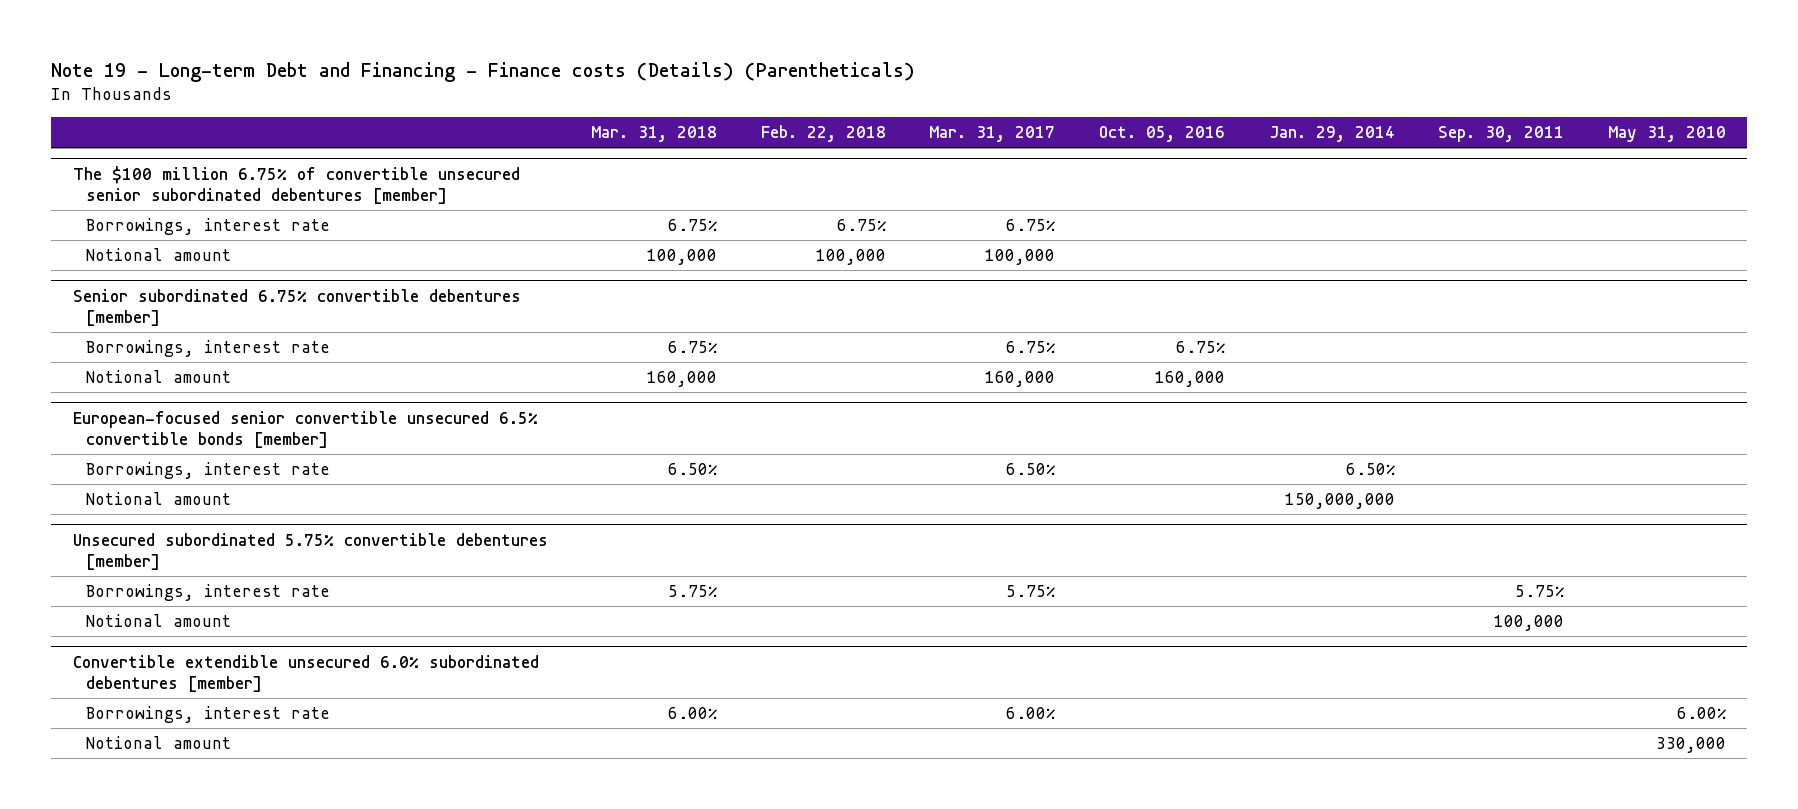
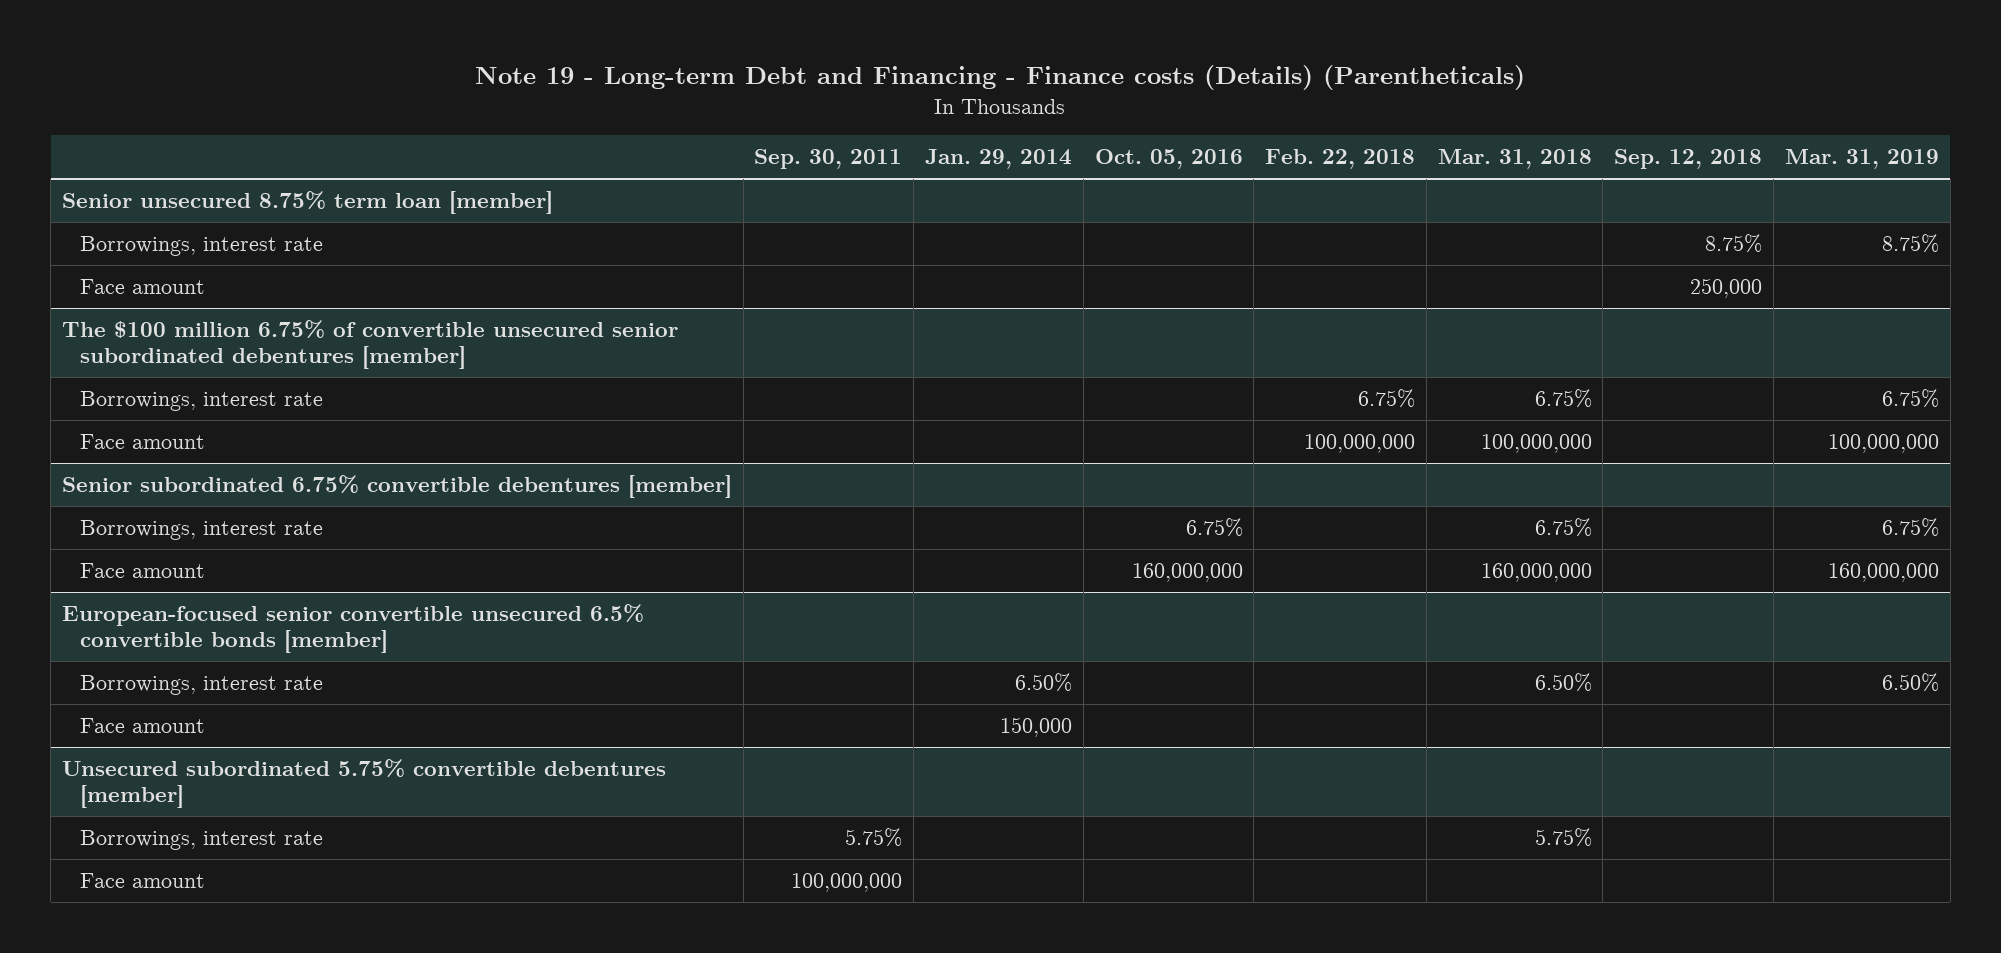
- | Mar. 31, 2018 | Feb. 22, 2018 | Mar. 31, 2017 | Oct. 05, 2016 | Jan. 29, 2014 | Sep. 30, 2011 | May 31, 2010
+ | Sep. 30, 2011 | Jan. 29, 2014 | Oct. 05, 2016 | Feb. 22, 2018 | Mar. 31, 2018 | Sep. 12, 2018 | Mar. 31, 2019
+ Senior unsecured 8.75% term loan [member]
+ Borrowings, interest rate | | | | | | 8.75% | 8.75%
+ Face amount | | | | | | 250,000 |
@ The $100 million 6.75% of convertible unsecured senior subordinated debentures [member]
- Notional amount | 100,000 | 100,000 | 100,000 | | | |
+ Face amount | | | | 100,000,000 | 100,000,000 | | 100,000,000
@ Senior subordinated 6.75% convertible debentures [member]
- Notional amount | 160,000 | | 160,000 | 160,000 | | |
+ Face amount | | | 160,000,000 | | 160,000,000 | | 160,000,000
@ European-focused senior convertible unsecured 6.5% convertible bonds [member]
- Notional amount | | | | | 150,000,000 | |
+ Face amount | | 150,000 | | | | |
@ Unsecured subordinated 5.75% convertible debentures [member]
- Notional amount | | | | | | 100,000 |
- Convertible extendible unsecured 6.0% subordinated debentures [member]
- Borrowings, interest rate | 6.00% | | 6.00% | | | | 6.00%
- Notional amount | | | | | | | 330,000
@ Unsecured subordinated 5.75% convertible debentures [member]
+ Face amount | 100,000,000 | | | | | |

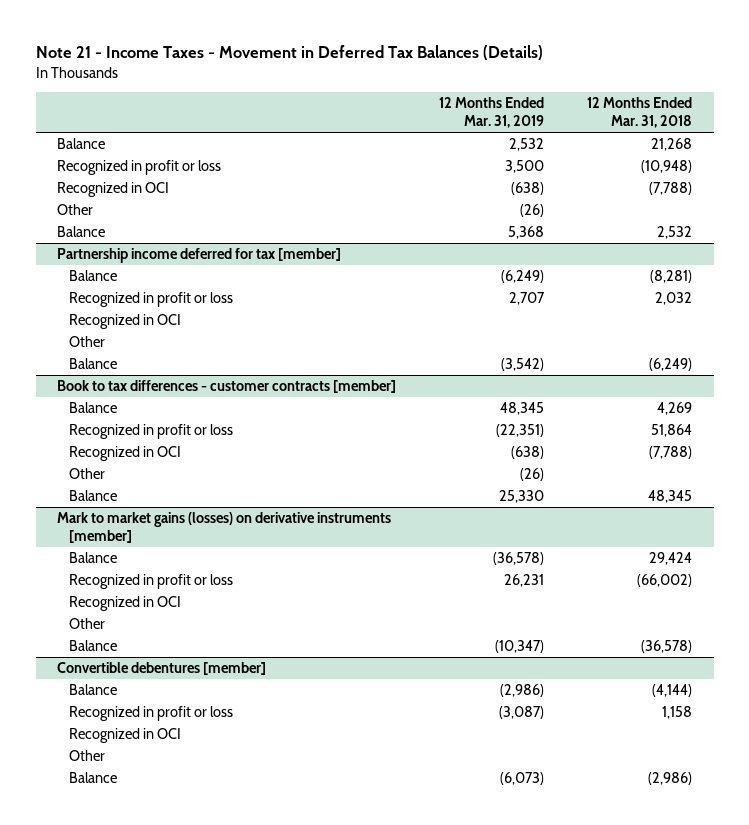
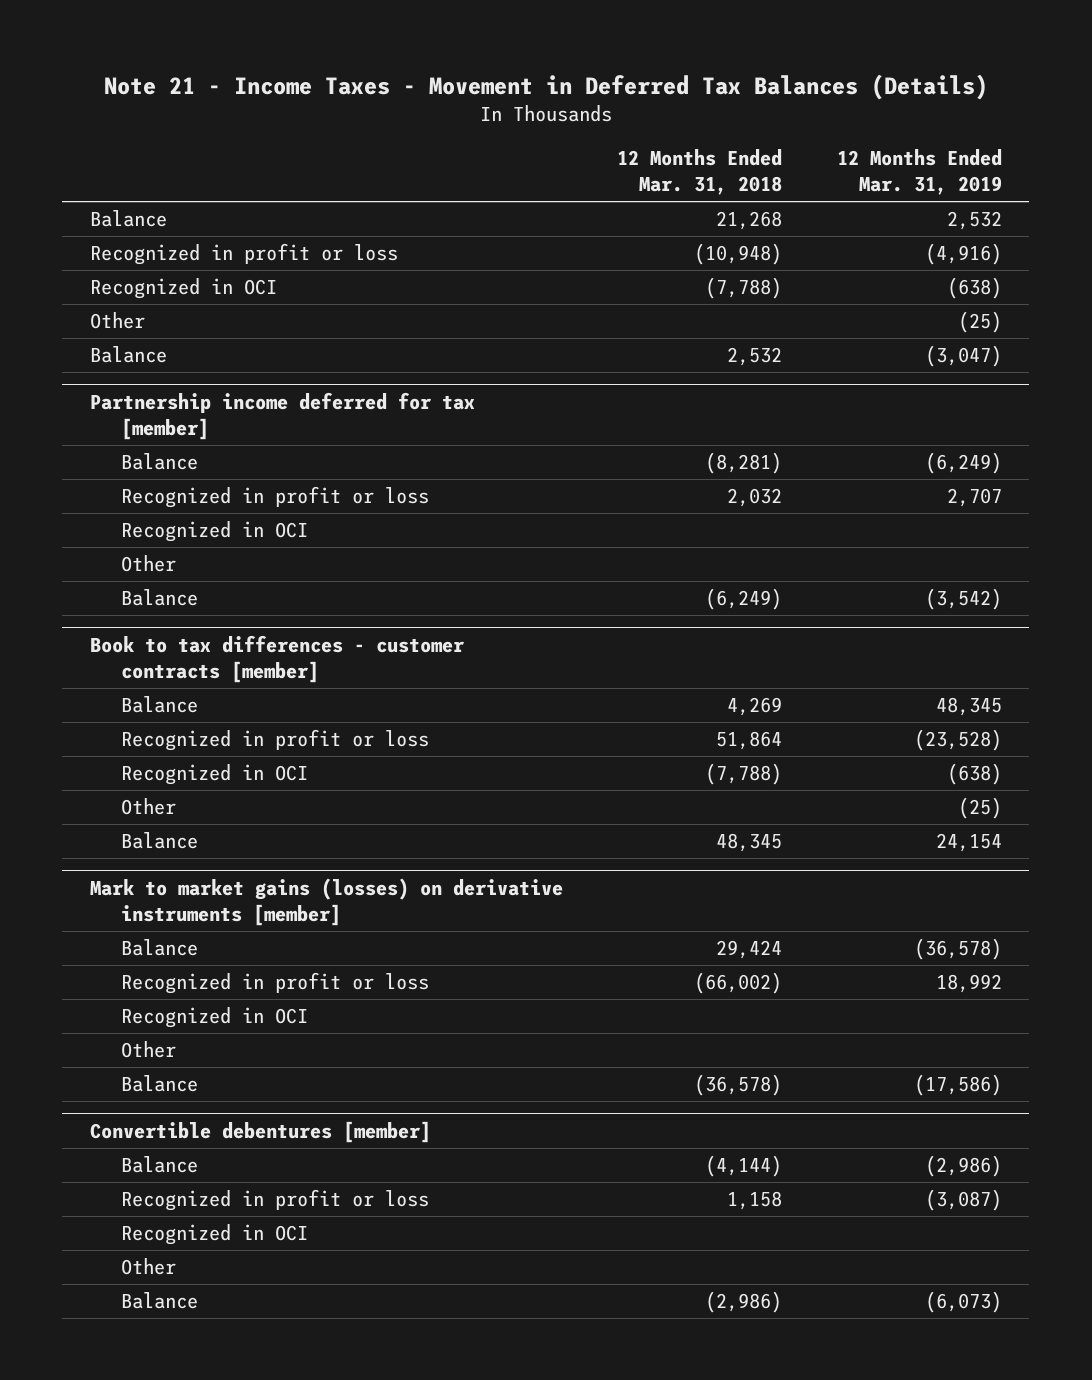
- | 12 Months Ended Mar. 31, 2019 | 12 Months Ended Mar. 31, 2018
+ | 12 Months Ended Mar. 31, 2018 | 12 Months Ended Mar. 31, 2019
- Recognized in profit or loss | 3,500 | (10,948)
+ Recognized in profit or loss | (10,948) | (4,916)
- Other | (26) |
- Balance | 5,368 | 2,532
+ Other | | (25)
+ Balance | 2,532 | (3,047)
@ Book to tax differences - customer contracts [member]
- Recognized in profit or loss | (22,351) | 51,864
+ Recognized in profit or loss | 51,864 | (23,528)
- Other | (26) |
- Balance | 25,330 | 48,345
+ Other | | (25)
+ Balance | 48,345 | 24,154
@ Mark to market gains (losses) on derivative instruments [member]
- Recognized in profit or loss | 26,231 | (66,002)
+ Recognized in profit or loss | (66,002) | 18,992
- Balance | (10,347) | (36,578)
+ Balance | (36,578) | (17,586)

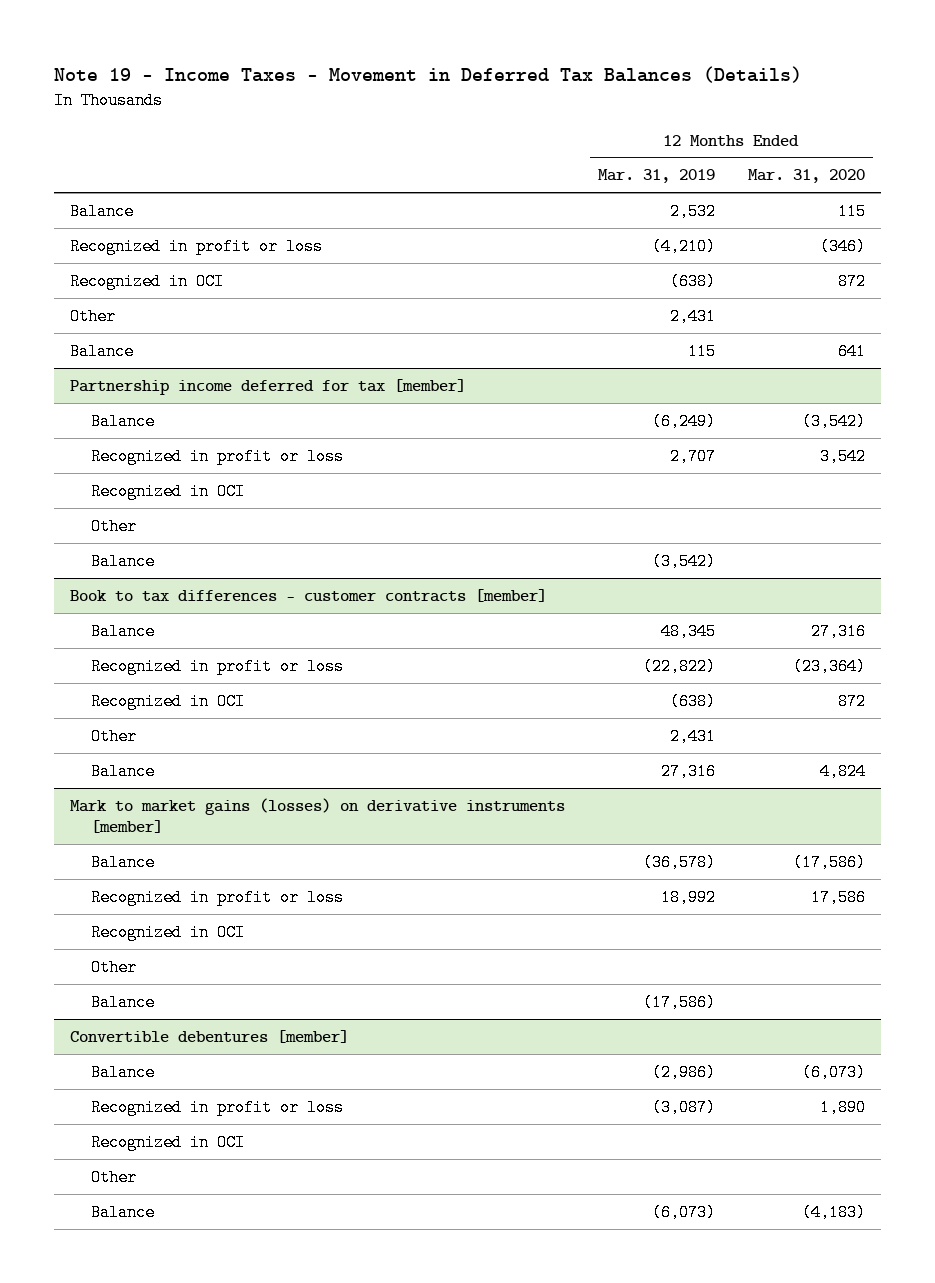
- Note 21 - Income Taxes - Movement in Deferred Tax Balances (Details)
+ Note 19 - Income Taxes - Movement in Deferred Tax Balances (Details)
- | 12 Months Ended Mar. 31, 2018 | 12 Months Ended Mar. 31, 2019
+ | 12 Months Ended Mar. 31, 2019 | 12 Months Ended Mar. 31, 2020
- Recognized in profit or loss | (10,948) | (4,916)
+ Recognized in profit or loss | (4,210) | (346)
- Other | | (25)
- Balance | 2,532 | (3,047)
+ Other | 2,431 |
+ Balance | 115 | 641
@ Book to tax differences - customer contracts [member]
- Recognized in profit or loss | 51,864 | (23,528)
+ Recognized in profit or loss | (22,822) | (23,364)
- Other | | (25)
- Balance | 48,345 | 24,154
+ Other | 2,431 |
+ Balance | 27,316 | 4,824

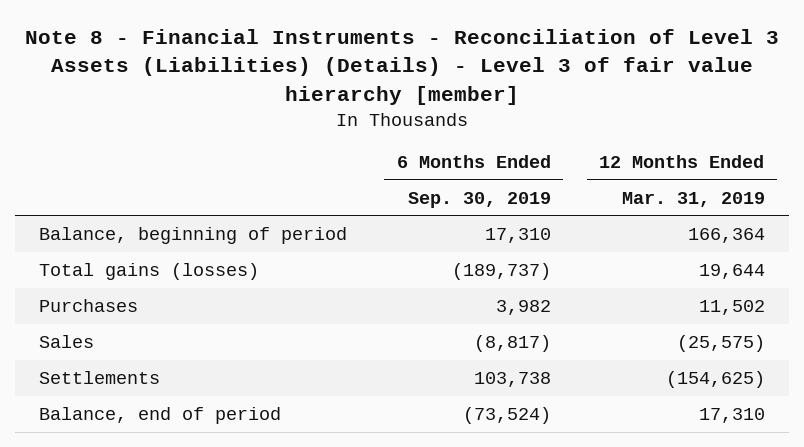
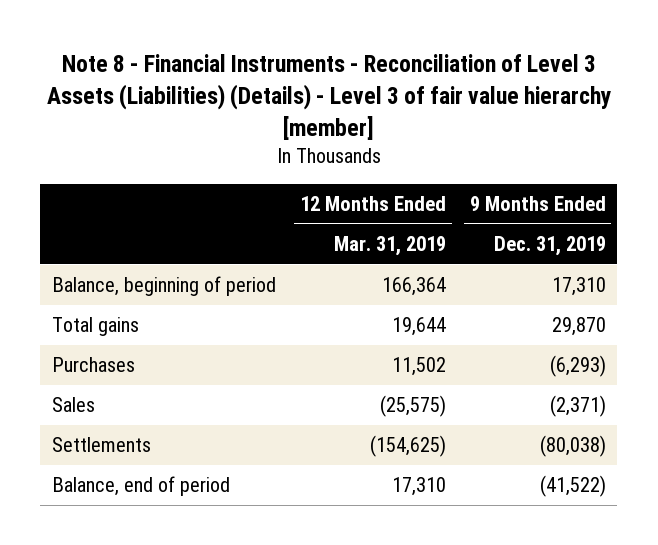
- | 6 Months Ended Sep. 30, 2019 | 12 Months Ended Mar. 31, 2019
+ | 12 Months Ended Mar. 31, 2019 | 9 Months Ended Dec. 31, 2019
- Total gains (losses) | (189,737) | 19,644
+ Total gains | 19,644 | 29,870

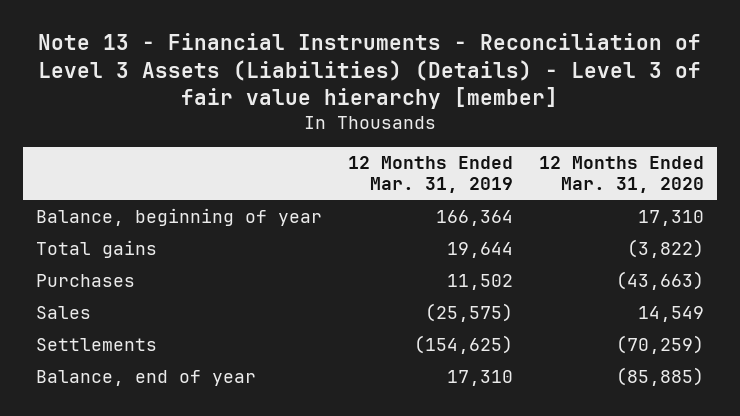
- Note 8 - Financial Instruments - Reconciliation of Level 3 Assets (Liabilities) (Details) - Level 3 of fair value hierarchy [member]
+ Note 13 - Financial Instruments - Reconciliation of Level 3 Assets (Liabilities) (Details) - Level 3 of fair value hierarchy [member]
- | 12 Months Ended Mar. 31, 2019 | 9 Months Ended Dec. 31, 2019
+ | 12 Months Ended Mar. 31, 2019 | 12 Months Ended Mar. 31, 2020
- Balance, beginning of period | 166,364 | 17,310
+ Balance, beginning of year | 166,364 | 17,310
- Balance, end of period | 17,310 | (41,522)
+ Balance, end of year | 17,310 | (85,885)

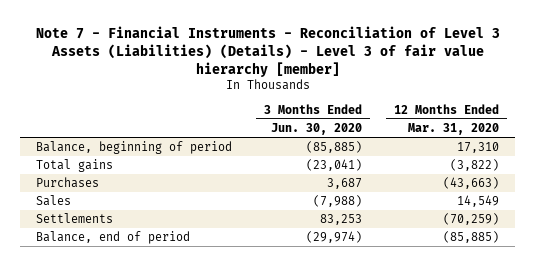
- Note 13 - Financial Instruments - Reconciliation of Level 3 Assets (Liabilities) (Details) - Level 3 of fair value hierarchy [member]
+ Note 7 - Financial Instruments - Reconciliation of Level 3 Assets (Liabilities) (Details) - Level 3 of fair value hierarchy [member]
- | 12 Months Ended Mar. 31, 2019 | 12 Months Ended Mar. 31, 2020
+ | 3 Months Ended Jun. 30, 2020 | 12 Months Ended Mar. 31, 2020
- Balance, beginning of year | 166,364 | 17,310
+ Balance, beginning of period | (85,885) | 17,310
- Balance, end of year | 17,310 | (85,885)
+ Balance, end of period | (29,974) | (85,885)

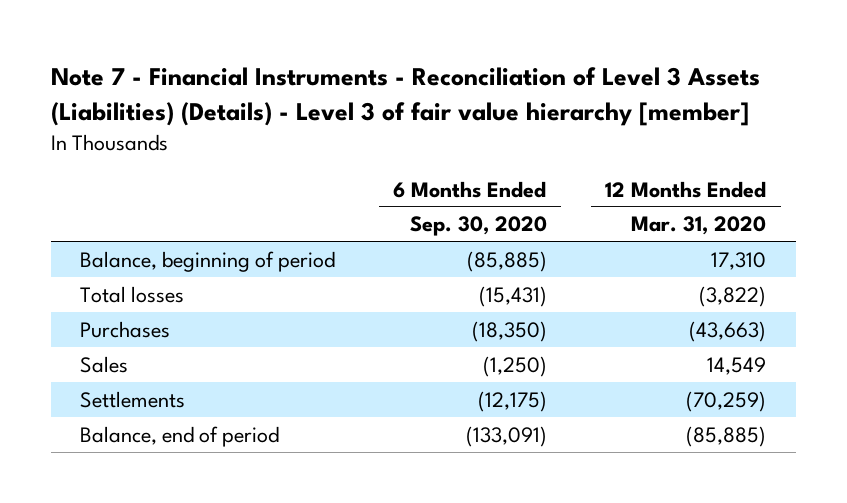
- | 3 Months Ended Jun. 30, 2020 | 12 Months Ended Mar. 31, 2020
+ | 6 Months Ended Sep. 30, 2020 | 12 Months Ended Mar. 31, 2020
- Total gains | (23,041) | (3,822)
+ Total losses | (15,431) | (3,822)

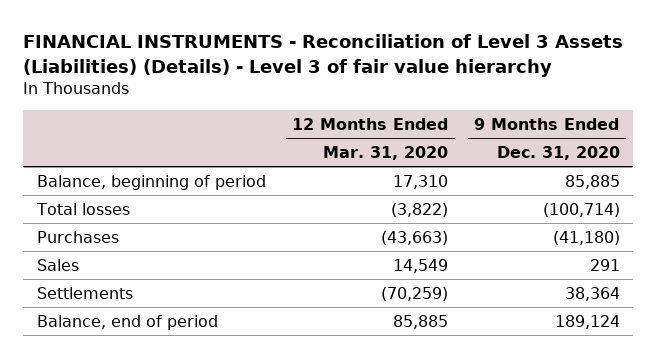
- Note 7 - Financial Instruments - Reconciliation of Level 3 Assets (Liabilities) (Details) - Level 3 of fair value hierarchy [member]
+ FINANCIAL INSTRUMENTS - Reconciliation of Level 3 Assets (Liabilities) (Details) - Level 3 of fair value hierarchy
- | 6 Months Ended Sep. 30, 2020 | 12 Months Ended Mar. 31, 2020
+ | 12 Months Ended Mar. 31, 2020 | 9 Months Ended Dec. 31, 2020
- Balance, end of period | (133,091) | (85,885)
+ Balance, end of period | 85,885 | 189,124

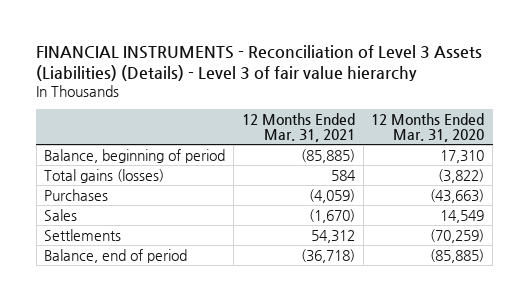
- | 12 Months Ended Mar. 31, 2020 | 9 Months Ended Dec. 31, 2020
+ | 12 Months Ended Mar. 31, 2021 | 12 Months Ended Mar. 31, 2020
- Total losses | (3,822) | (100,714)
+ Total gains (losses) | 584 | (3,822)
- Balance, end of period | 85,885 | 189,124
+ Balance, end of period | (36,718) | (85,885)

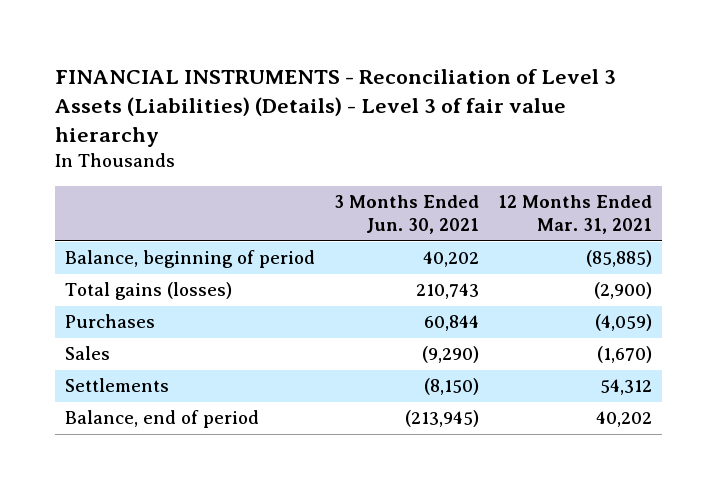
- | 12 Months Ended Mar. 31, 2021 | 12 Months Ended Mar. 31, 2020
+ | 3 Months Ended Jun. 30, 2021 | 12 Months Ended Mar. 31, 2021
- Total gains (losses) | 584 | (3,822)
+ Total gains (losses) | 210,743 | (2,900)
- Balance, end of period | (36,718) | (85,885)
+ Balance, end of period | (213,945) | 40,202

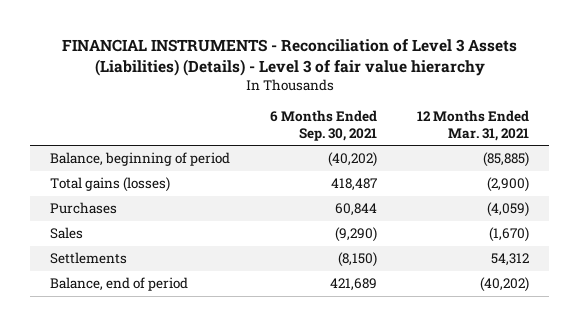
- | 3 Months Ended Jun. 30, 2021 | 12 Months Ended Mar. 31, 2021
+ | 6 Months Ended Sep. 30, 2021 | 12 Months Ended Mar. 31, 2021
- Balance, end of period | (213,945) | 40,202
+ Balance, end of period | 421,689 | (40,202)

